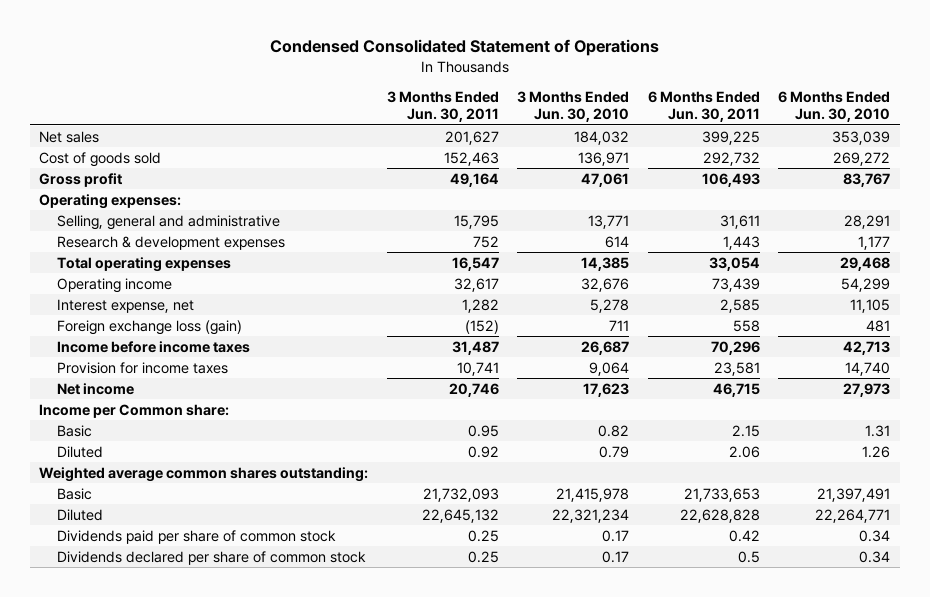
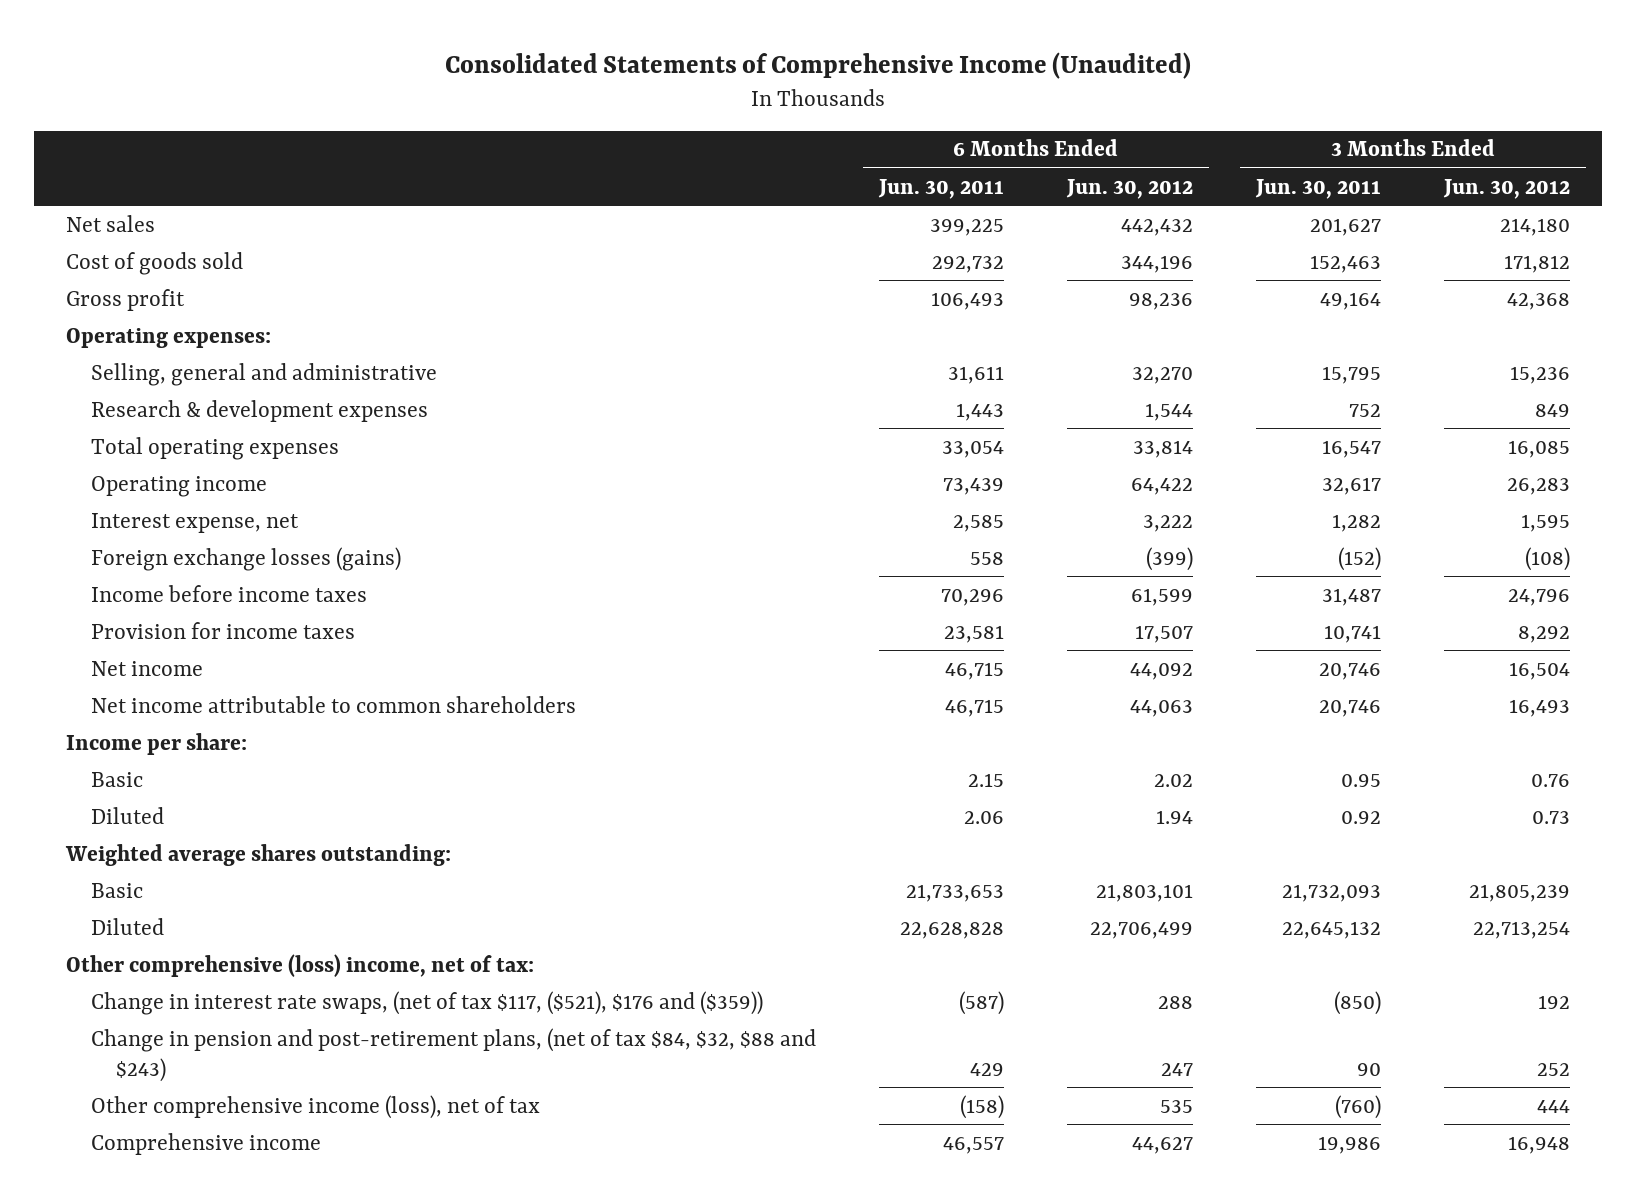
- Condensed Consolidated Statement of Operations
+ Consolidated Statements of Comprehensive Income (Unaudited)
- | 3 Months Ended Jun. 30, 2011 | 3 Months Ended Jun. 30, 2010 | 6 Months Ended Jun. 30, 2011 | 6 Months Ended Jun. 30, 2010
+ | 6 Months Ended Jun. 30, 2011 | 6 Months Ended Jun. 30, 2012 | 3 Months Ended Jun. 30, 2011 | 3 Months Ended Jun. 30, 2012
- Foreign exchange loss (gain) | (152) | 711 | 558 | 481
+ Foreign exchange losses (gains) | 558 | (399) | (152) | (108)
- Income per Common share:
+ Net income attributable to common shareholders | 46,715 | 44,063 | 20,746 | 16,493
+ Income per share:
- Weighted average common shares outstanding:
+ Weighted average shares outstanding:
- Dividends paid per share of common stock | 0.25 | 0.17 | 0.42 | 0.34
- Dividends declared per share of common stock | 0.25 | 0.17 | 0.5 | 0.34
+ Other comprehensive (loss) income, net of tax:
+ Change in interest rate swaps, (net of tax $117, ($521), $176 and ($359)) | (587) | 288 | (850) | 192
+ Change in pension and post-retirement plans, (net of tax $84, $32, $88 and $243) | 429 | 247 | 90 | 252
+ Other comprehensive income (loss), net of tax | (158) | 535 | (760) | 444
+ Comprehensive income | 46,557 | 44,627 | 19,986 | 16,948

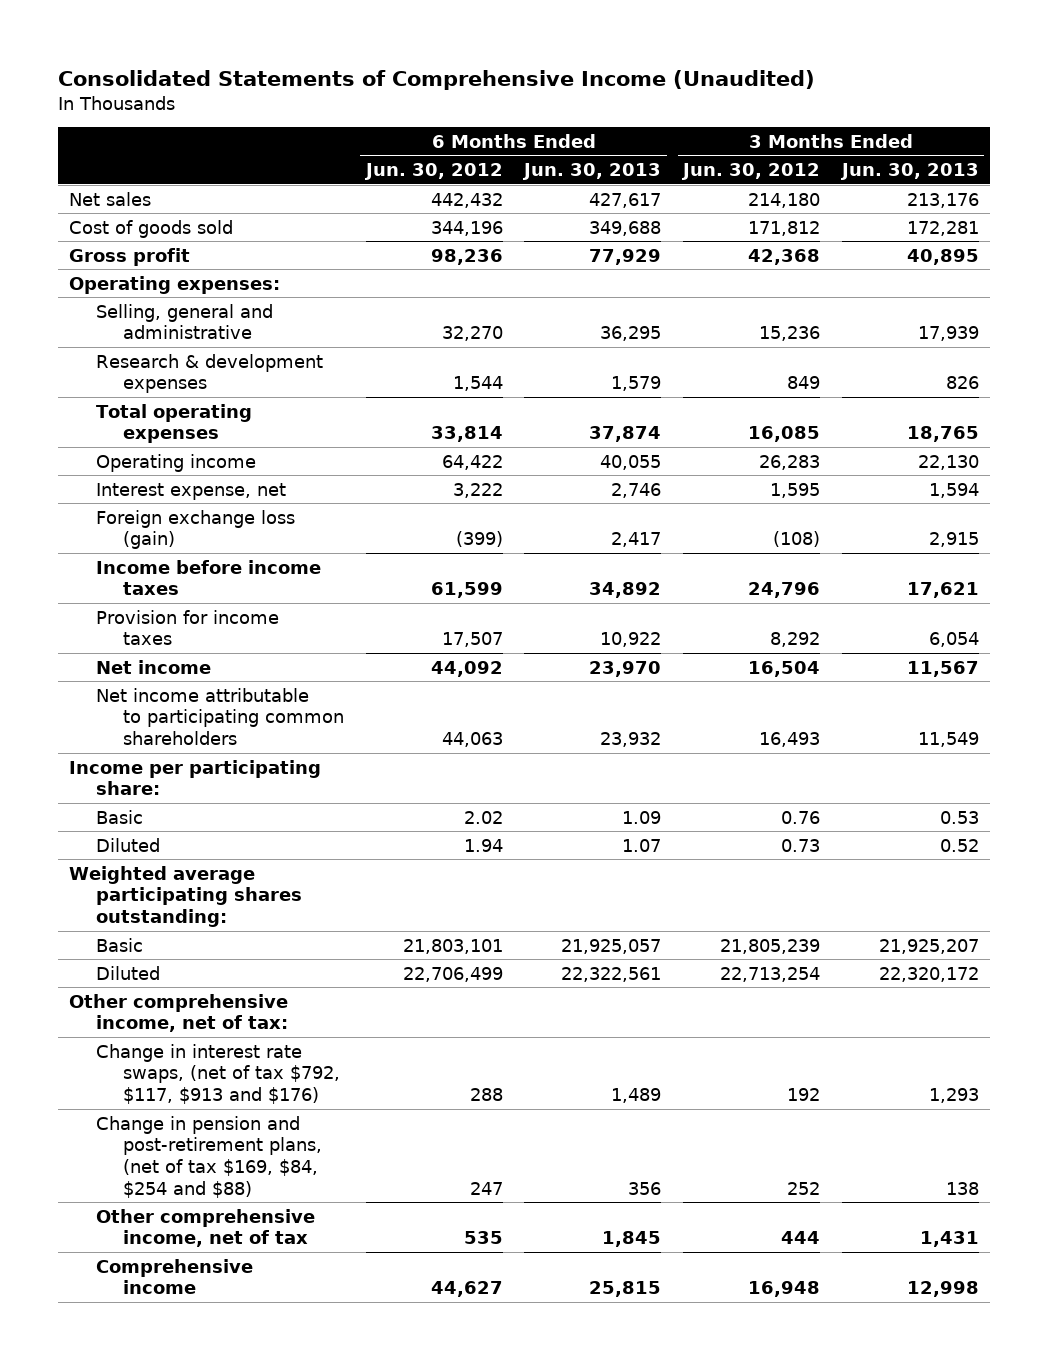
- | 6 Months Ended Jun. 30, 2011 | 6 Months Ended Jun. 30, 2012 | 3 Months Ended Jun. 30, 2011 | 3 Months Ended Jun. 30, 2012
+ | 6 Months Ended Jun. 30, 2012 | 6 Months Ended Jun. 30, 2013 | 3 Months Ended Jun. 30, 2012 | 3 Months Ended Jun. 30, 2013
- Foreign exchange losses (gains) | 558 | (399) | (152) | (108)
+ Foreign exchange loss (gain) | (399) | 2,417 | (108) | 2,915
- Net income attributable to common shareholders | 46,715 | 44,063 | 20,746 | 16,493
- Income per share:
+ Net income attributable to participating common shareholders | 44,063 | 23,932 | 16,493 | 11,549
+ Income per participating share:
- Weighted average shares outstanding:
+ Weighted average participating shares outstanding:
- Other comprehensive (loss) income, net of tax:
- Change in interest rate swaps, (net of tax $117, ($521), $176 and ($359)) | (587) | 288 | (850) | 192
- Change in pension and post-retirement plans, (net of tax $84, $32, $88 and $243) | 429 | 247 | 90 | 252
- Other comprehensive income (loss), net of tax | (158) | 535 | (760) | 444
+ Other comprehensive income, net of tax:
+ Change in interest rate swaps, (net of tax $792, $117, $913 and $176) | 288 | 1,489 | 192 | 1,293
+ Change in pension and post-retirement plans, (net of tax $169, $84, $254 and $88) | 247 | 356 | 252 | 138
+ Other comprehensive income, net of tax | 535 | 1,845 | 444 | 1,431

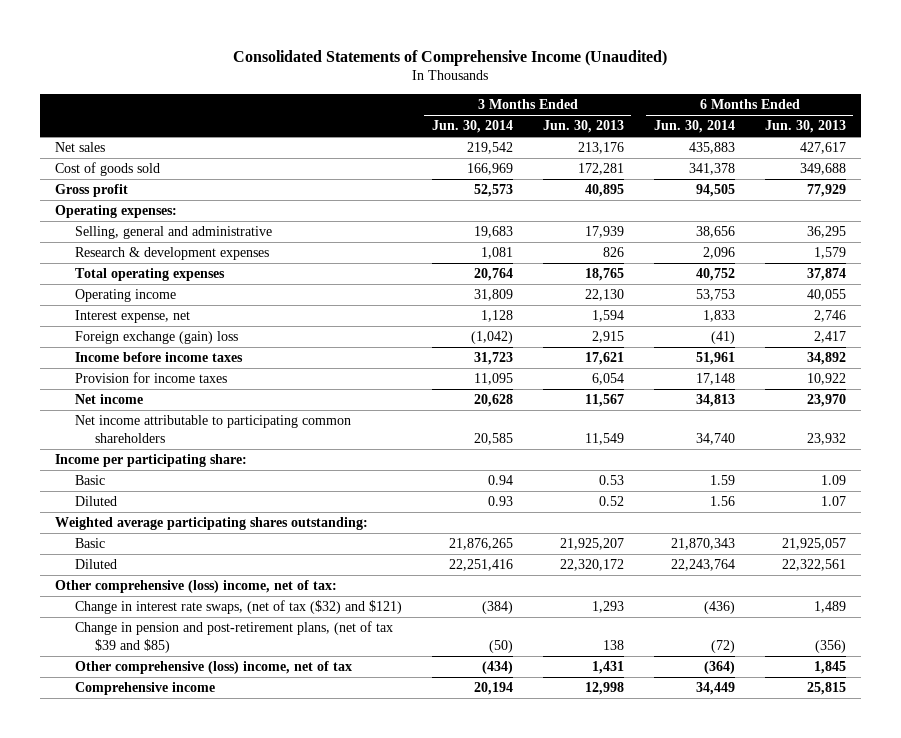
- | 6 Months Ended Jun. 30, 2012 | 6 Months Ended Jun. 30, 2013 | 3 Months Ended Jun. 30, 2012 | 3 Months Ended Jun. 30, 2013
+ | 3 Months Ended Jun. 30, 2014 | 3 Months Ended Jun. 30, 2013 | 6 Months Ended Jun. 30, 2014 | 6 Months Ended Jun. 30, 2013
- Foreign exchange loss (gain) | (399) | 2,417 | (108) | 2,915
+ Foreign exchange (gain) loss | (1,042) | 2,915 | (41) | 2,417
- Other comprehensive income, net of tax:
- Change in interest rate swaps, (net of tax $792, $117, $913 and $176) | 288 | 1,489 | 192 | 1,293
- Change in pension and post-retirement plans, (net of tax $169, $84, $254 and $88) | 247 | 356 | 252 | 138
- Other comprehensive income, net of tax | 535 | 1,845 | 444 | 1,431
+ Other comprehensive (loss) income, net of tax:
+ Change in interest rate swaps, (net of tax ($32) and $121) | (384) | 1,293 | (436) | 1,489
+ Change in pension and post-retirement plans, (net of tax $39 and $85) | (50) | 138 | (72) | (356)
+ Other comprehensive (loss) income, net of tax | (434) | 1,431 | (364) | 1,845

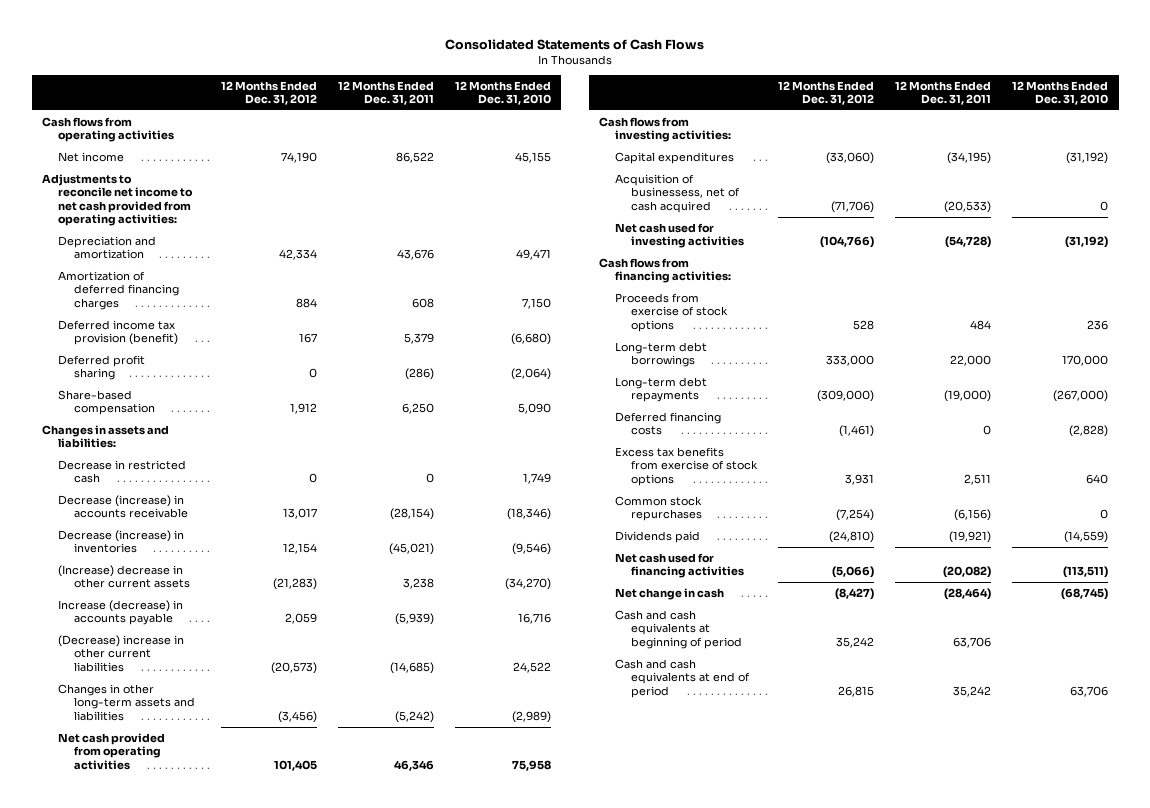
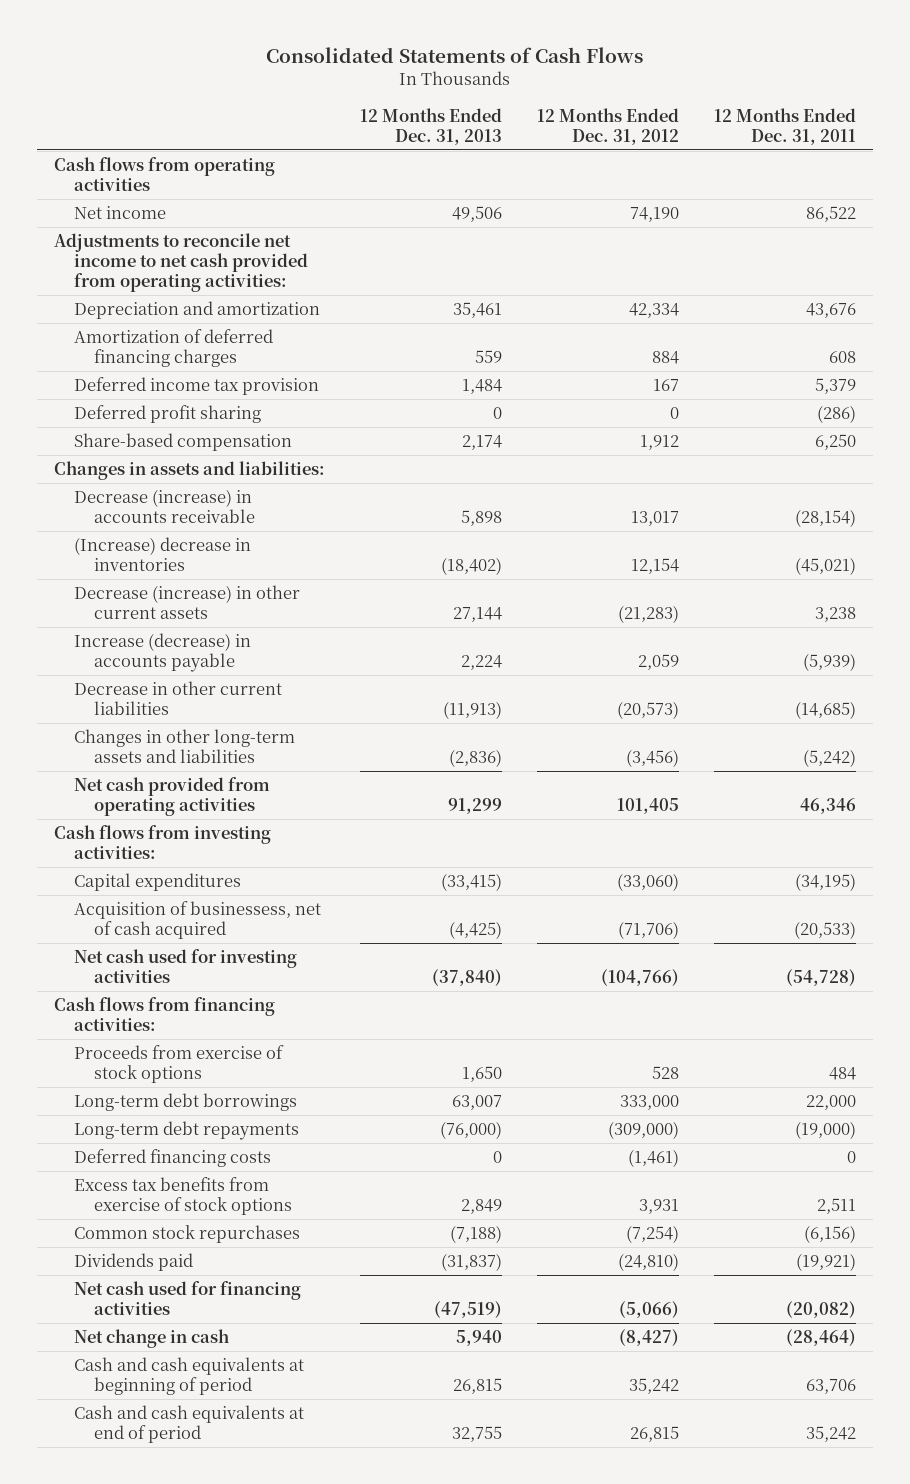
- | 12 Months Ended Dec. 31, 2012 | 12 Months Ended Dec. 31, 2011 | 12 Months Ended Dec. 31, 2010
+ | 12 Months Ended Dec. 31, 2013 | 12 Months Ended Dec. 31, 2012 | 12 Months Ended Dec. 31, 2011
- Deferred income tax provision (benefit) | 167 | 5,379 | (6,680)
+ Deferred income tax provision | 1,484 | 167 | 5,379
- Decrease in restricted cash | 0 | 0 | 1,749
- Decrease (increase) in inventories | 12,154 | (45,021) | (9,546)
- (Increase) decrease in other current assets | (21,283) | 3,238 | (34,270)
+ (Increase) decrease in inventories | (18,402) | 12,154 | (45,021)
+ Decrease (increase) in other current assets | 27,144 | (21,283) | 3,238
- (Decrease) increase in other current liabilities | (20,573) | (14,685) | 24,522
+ Decrease in other current liabilities | (11,913) | (20,573) | (14,685)

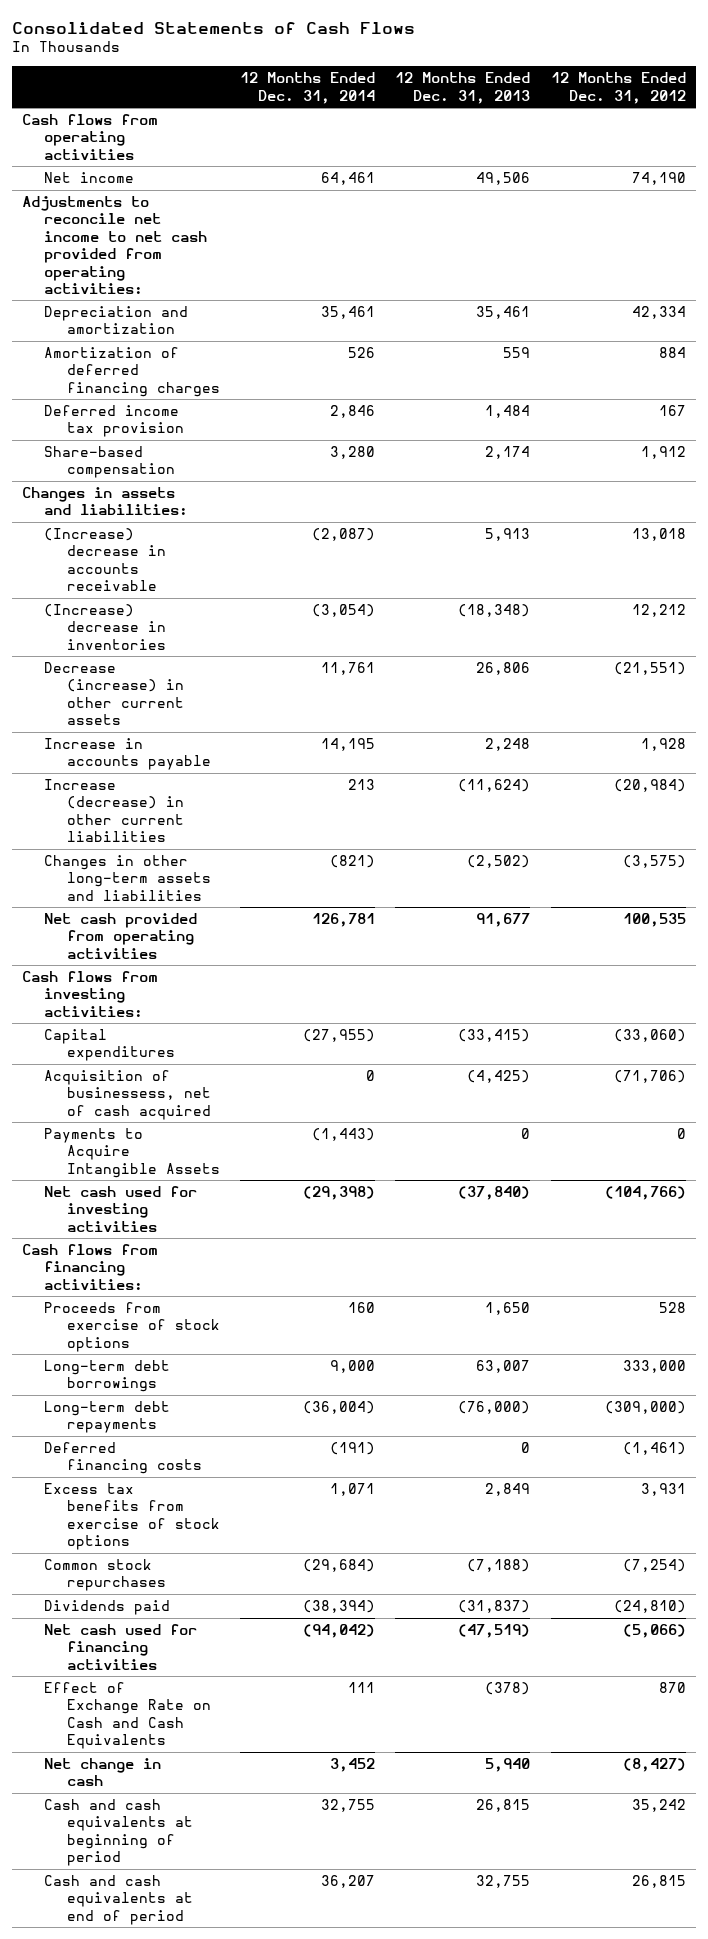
- | 12 Months Ended Dec. 31, 2013 | 12 Months Ended Dec. 31, 2012 | 12 Months Ended Dec. 31, 2011
+ | 12 Months Ended Dec. 31, 2014 | 12 Months Ended Dec. 31, 2013 | 12 Months Ended Dec. 31, 2012
- Deferred profit sharing | 0 | 0 | (286)
- Decrease (increase) in accounts receivable | 5,898 | 13,017 | (28,154)
- (Increase) decrease in inventories | (18,402) | 12,154 | (45,021)
- Decrease (increase) in other current assets | 27,144 | (21,283) | 3,238
- Increase (decrease) in accounts payable | 2,224 | 2,059 | (5,939)
- Decrease in other current liabilities | (11,913) | (20,573) | (14,685)
- Changes in other long-term assets and liabilities | (2,836) | (3,456) | (5,242)
- Net cash provided from operating activities | 91,299 | 101,405 | 46,346
+ (Increase) decrease in accounts receivable | (2,087) | 5,913 | 13,018
+ (Increase) decrease in inventories | (3,054) | (18,348) | 12,212
+ Decrease (increase) in other current assets | 11,761 | 26,806 | (21,551)
+ Increase in accounts payable | 14,195 | 2,248 | 1,928
+ Increase (decrease) in other current liabilities | 213 | (11,624) | (20,984)
+ Changes in other long-term assets and liabilities | (821) | (2,502) | (3,575)
+ Net cash provided from operating activities | 126,781 | 91,677 | 100,535
+ Payments to Acquire Intangible Assets | (1,443) | 0 | 0
+ Effect of Exchange Rate on Cash and Cash Equivalents | 111 | (378) | 870

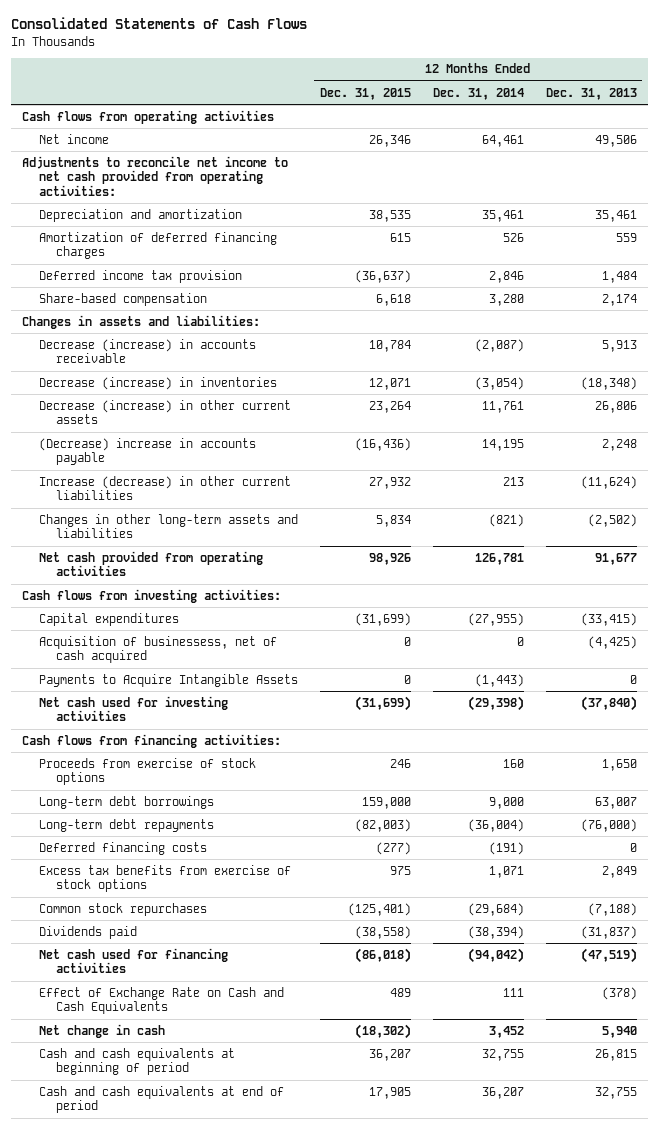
- | 12 Months Ended Dec. 31, 2014 | 12 Months Ended Dec. 31, 2013 | 12 Months Ended Dec. 31, 2012
+ | 12 Months Ended Dec. 31, 2015 | 12 Months Ended Dec. 31, 2014 | 12 Months Ended Dec. 31, 2013
- (Increase) decrease in accounts receivable | (2,087) | 5,913 | 13,018
- (Increase) decrease in inventories | (3,054) | (18,348) | 12,212
+ Decrease (increase) in accounts receivable | 10,784 | (2,087) | 5,913
+ Decrease (increase) in inventories | 12,071 | (3,054) | (18,348)
- Increase in accounts payable | 14,195 | 2,248 | 1,928
+ (Decrease) increase in accounts payable | (16,436) | 14,195 | 2,248

